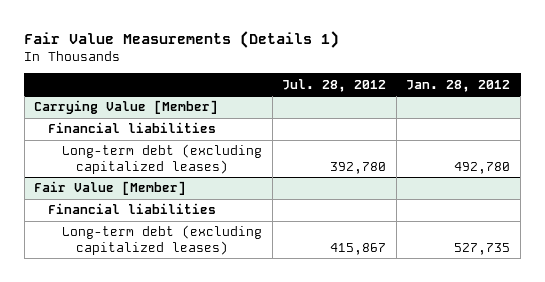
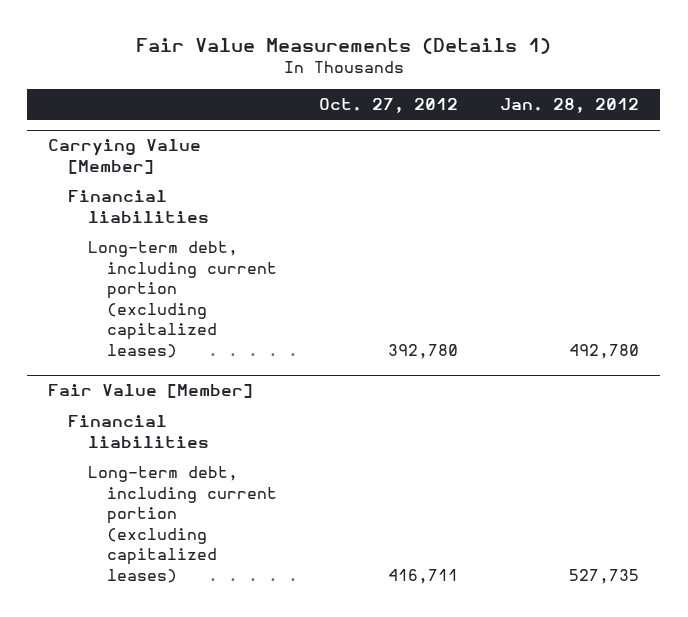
- | Jul. 28, 2012 | Jan. 28, 2012
+ | Oct. 27, 2012 | Jan. 28, 2012
@ Carrying Value [Member]
- Long-term debt (excluding capitalized leases) | 392,780 | 492,780
+ Long-term debt, including current portion (excluding capitalized leases) | 392,780 | 492,780
@ Fair Value [Member]
- Long-term debt (excluding capitalized leases) | 415,867 | 527,735
+ Long-term debt, including current portion (excluding capitalized leases) | 416,711 | 527,735

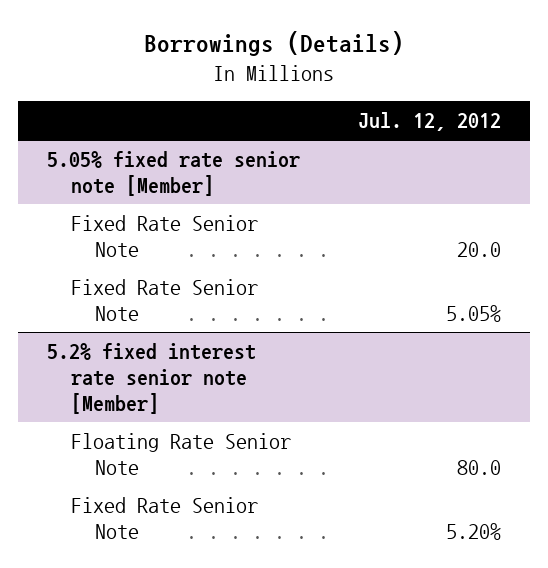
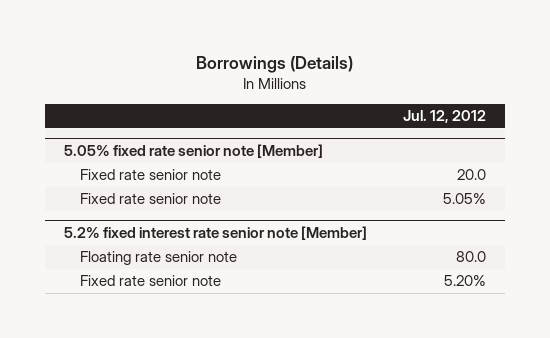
@ 5.05% fixed rate senior note [Member]
- Fixed Rate Senior Note | 20.0
- Fixed Rate Senior Note | 5.05%
+ Fixed rate senior note | 20.0
+ Fixed rate senior note | 5.05%
@ 5.2% fixed interest rate senior note [Member]
- Floating Rate Senior Note | 80.0
- Fixed Rate Senior Note | 5.20%
+ Floating rate senior note | 80.0
+ Fixed rate senior note | 5.20%

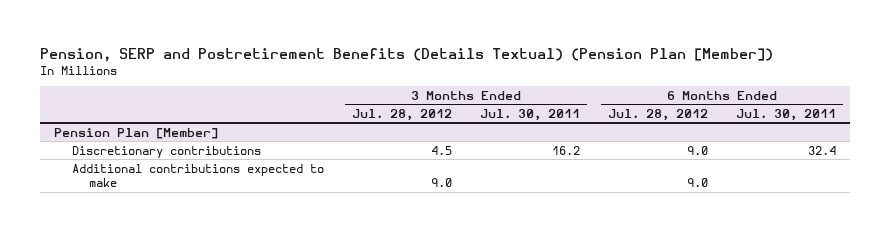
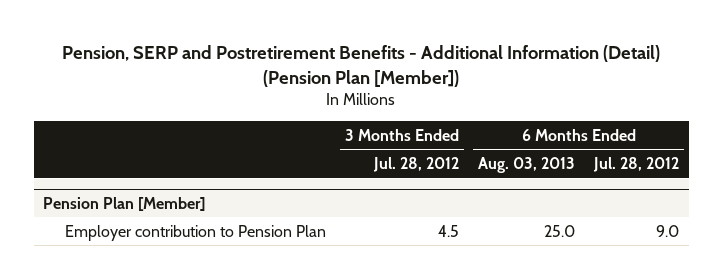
- Pension, SERP and Postretirement Benefits (Details Textual) (Pension Plan [Member])
+ Pension, SERP and Postretirement Benefits - Additional Information (Detail) (Pension Plan [Member])
- | 3 Months Ended Jul. 28, 2012 | 3 Months Ended Jul. 30, 2011 | 6 Months Ended Jul. 28, 2012 | 6 Months Ended Jul. 30, 2011
+ | 3 Months Ended Jul. 28, 2012 | 6 Months Ended Aug. 03, 2013 | 6 Months Ended Jul. 28, 2012
@ Pension Plan [Member]
- Discretionary contributions | 4.5 | 16.2 | 9.0 | 32.4
- Additional contributions expected to make | 9.0 | | 9.0 |
+ Employer contribution to Pension Plan | 4.5 | 25.0 | 9.0

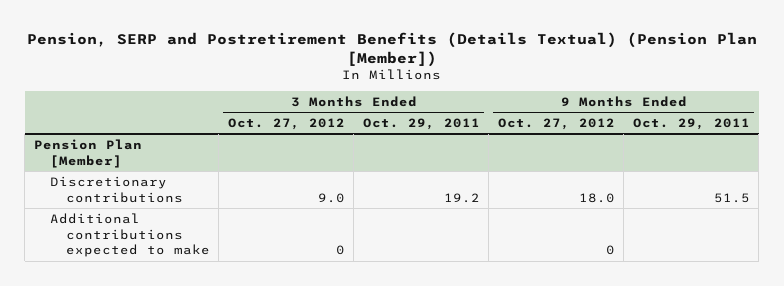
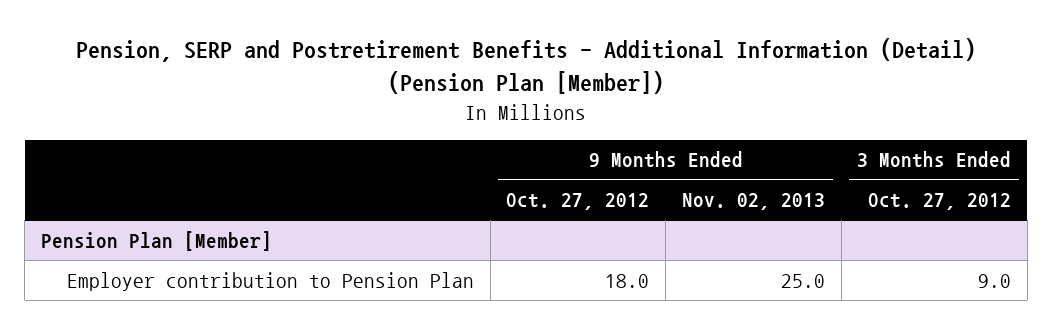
- Pension, SERP and Postretirement Benefits (Details Textual) (Pension Plan [Member])
+ Pension, SERP and Postretirement Benefits - Additional Information (Detail) (Pension Plan [Member])
- | 3 Months Ended Oct. 27, 2012 | 3 Months Ended Oct. 29, 2011 | 9 Months Ended Oct. 27, 2012 | 9 Months Ended Oct. 29, 2011
+ | 9 Months Ended Oct. 27, 2012 | 9 Months Ended Nov. 02, 2013 | 3 Months Ended Oct. 27, 2012
@ Pension Plan [Member]
- Discretionary contributions | 9.0 | 19.2 | 18.0 | 51.5
- Additional contributions expected to make | 0 | | 0 |
+ Employer contribution to Pension Plan | 18.0 | 25.0 | 9.0

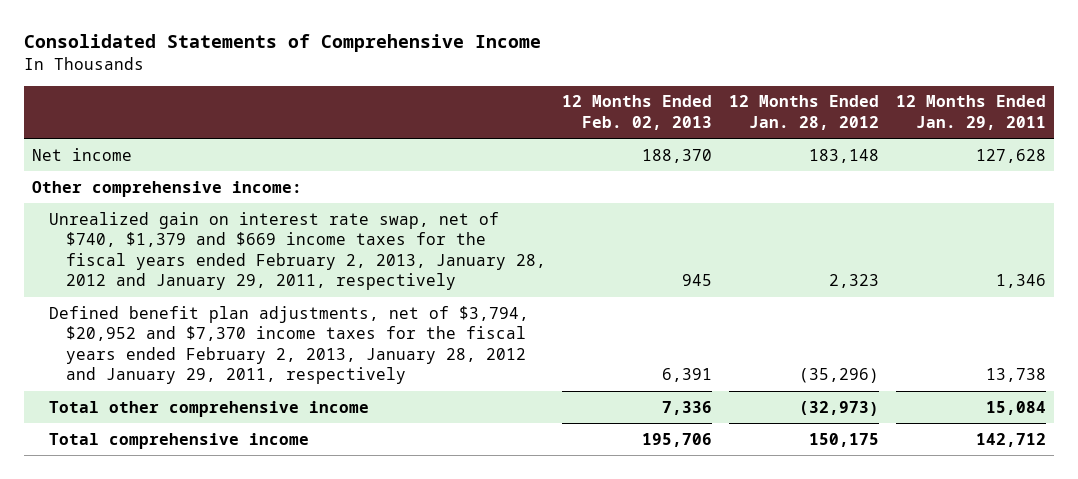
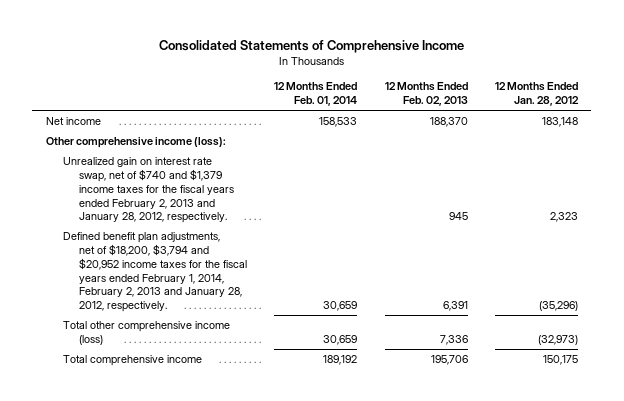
- | 12 Months Ended Feb. 02, 2013 | 12 Months Ended Jan. 28, 2012 | 12 Months Ended Jan. 29, 2011
+ | 12 Months Ended Feb. 01, 2014 | 12 Months Ended Feb. 02, 2013 | 12 Months Ended Jan. 28, 2012
- Other comprehensive income:
- Unrealized gain on interest rate swap, net of $740, $1,379 and $669 income taxes for the fiscal years ended February 2, 2013, January 28, 2012 and January 29, 2011, respectively | 945 | 2,323 | 1,346
- Defined benefit plan adjustments, net of $3,794, $20,952 and $7,370 income taxes for the fiscal years ended February 2, 2013, January 28, 2012 and January 29, 2011, respectively | 6,391 | (35,296) | 13,738
- Total other comprehensive income | 7,336 | (32,973) | 15,084
+ Other comprehensive income (loss):
+ Unrealized gain on interest rate swap, net of $740 and $1,379 income taxes for the fiscal years ended February 2, 2013 and January 28, 2012, respectively. | | 945 | 2,323
+ Defined benefit plan adjustments, net of $18,200, $3,794 and $20,952 income taxes for the fiscal years ended February 1, 2014, February 2, 2013 and January 28, 2012, respectively. | 30,659 | 6,391 | (35,296)
+ Total other comprehensive income (loss) | 30,659 | 7,336 | (32,973)

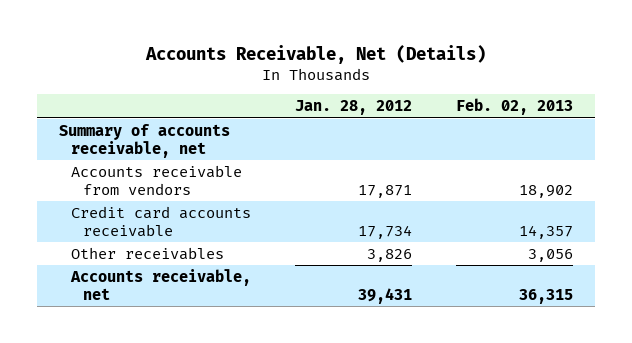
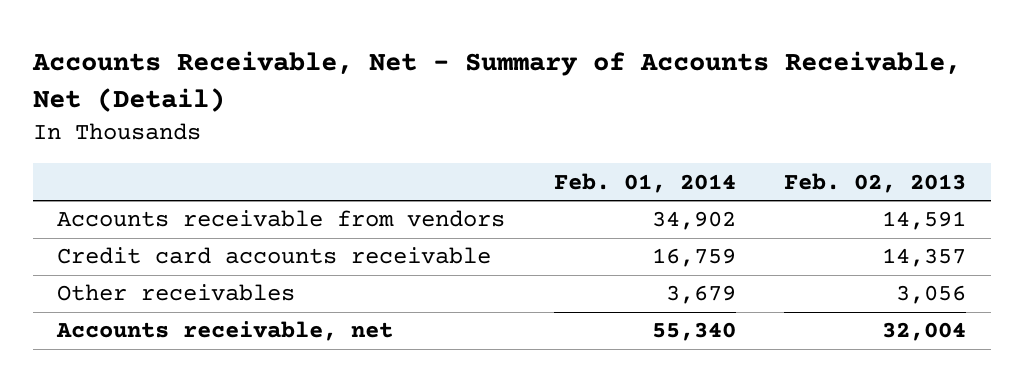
- Accounts Receivable, Net (Details)
+ Accounts Receivable, Net - Summary of Accounts Receivable, Net (Detail)
- | Jan. 28, 2012 | Feb. 02, 2013
+ | Feb. 01, 2014 | Feb. 02, 2013
- Summary of accounts receivable, net
- Accounts receivable from vendors | 17,871 | 18,902
+ Accounts receivable from vendors | 34,902 | 14,591
- Accounts receivable, net | 39,431 | 36,315
+ Accounts receivable, net | 55,340 | 32,004

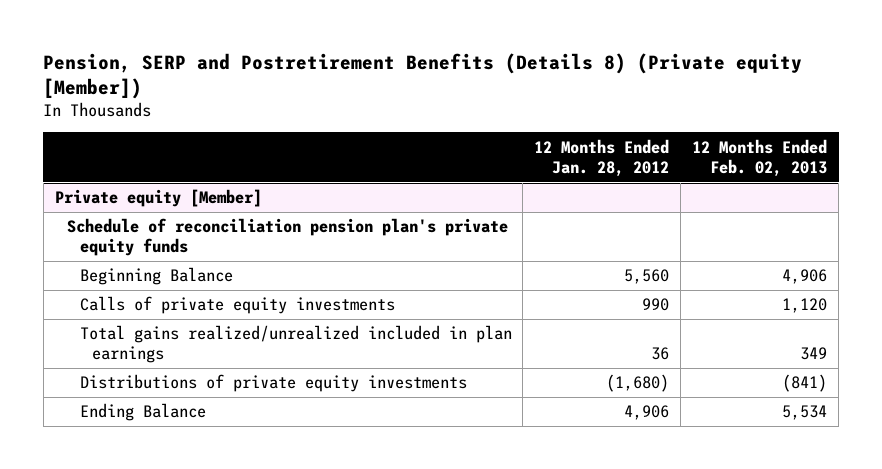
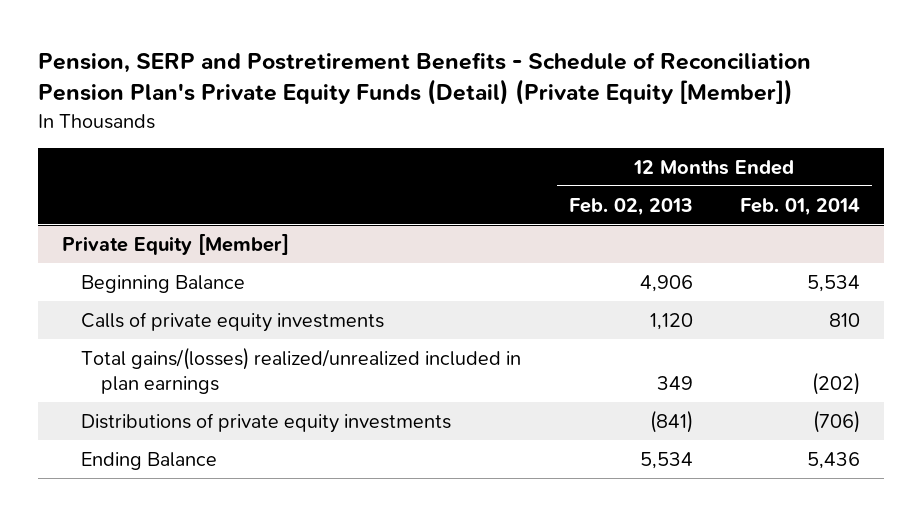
- Pension, SERP and Postretirement Benefits (Details 8) (Private equity [Member])
+ Pension, SERP and Postretirement Benefits - Schedule of Reconciliation Pension Plan's Private Equity Funds (Detail) (Private Equity [Member])
- | 12 Months Ended Jan. 28, 2012 | 12 Months Ended Feb. 02, 2013
+ | 12 Months Ended Feb. 02, 2013 | 12 Months Ended Feb. 01, 2014
- Private equity [Member]
- Schedule of reconciliation pension plan's private equity funds
+ Private Equity [Member]
- Total gains realized/unrealized included in plan earnings | 36 | 349
+ Total gains/(losses) realized/unrealized included in plan earnings | 349 | (202)

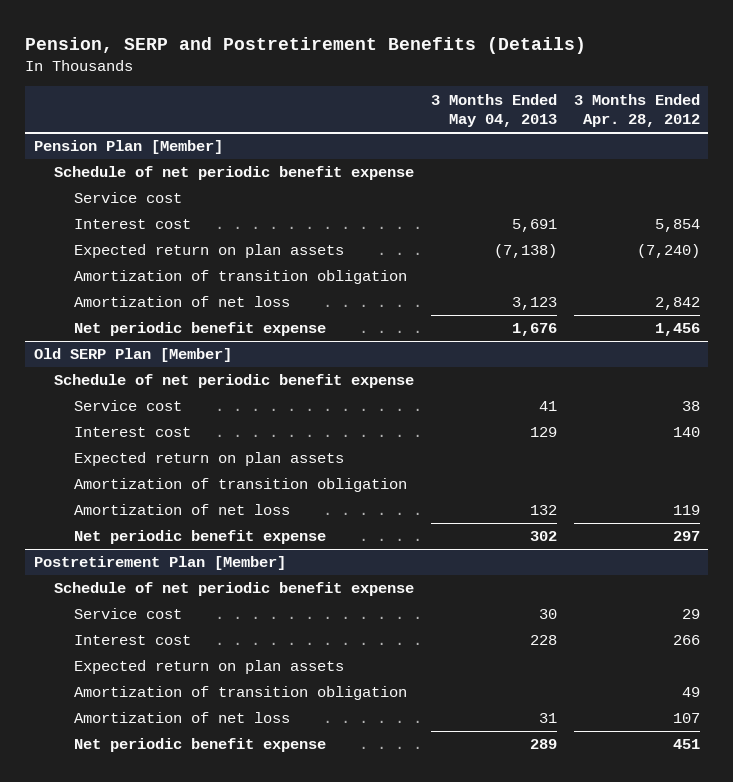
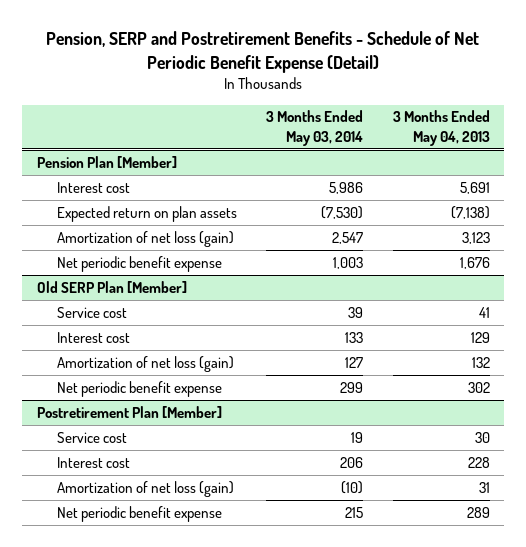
- Pension, SERP and Postretirement Benefits (Details)
+ Pension, SERP and Postretirement Benefits - Schedule of Net Periodic Benefit Expense (Detail)
- | 3 Months Ended May 04, 2013 | 3 Months Ended Apr. 28, 2012
+ | 3 Months Ended May 03, 2014 | 3 Months Ended May 04, 2013
@ Pension Plan [Member]
- Schedule of net periodic benefit expense
- Service cost
- Amortization of transition obligation
- Amortization of net loss | 3,123 | 2,842
+ Amortization of net loss (gain) | 2,547 | 3,123
@ Old SERP Plan [Member]
- Schedule of net periodic benefit expense
- Expected return on plan assets
- Amortization of transition obligation
- Amortization of net loss | 132 | 119
+ Amortization of net loss (gain) | 127 | 132
@ Postretirement Plan [Member]
- Schedule of net periodic benefit expense
- Expected return on plan assets
- Amortization of transition obligation | | 49
- Amortization of net loss | 31 | 107
+ Amortization of net loss (gain) | (10) | 31

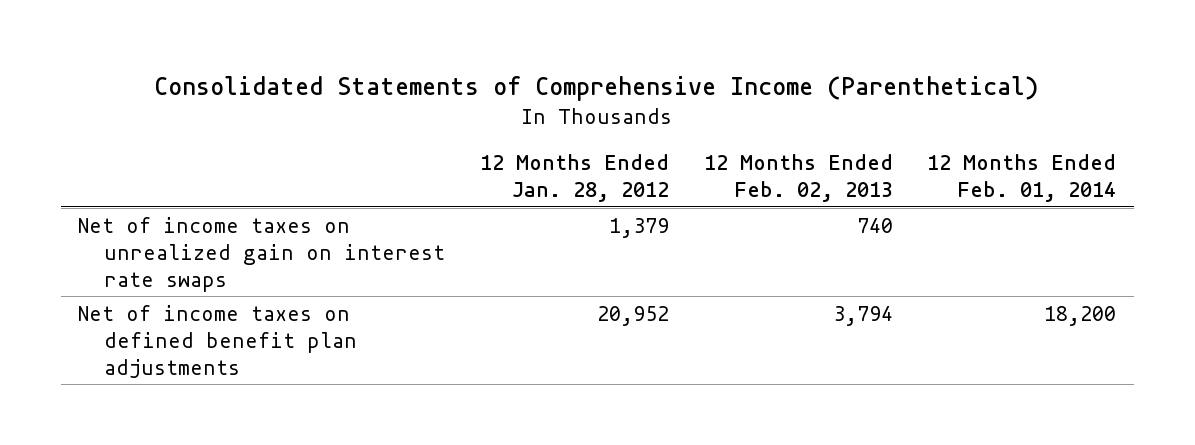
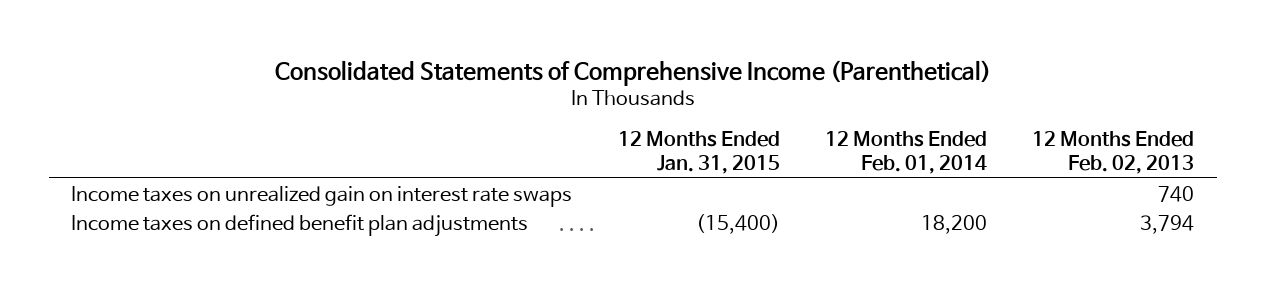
- | 12 Months Ended Jan. 28, 2012 | 12 Months Ended Feb. 02, 2013 | 12 Months Ended Feb. 01, 2014
+ | 12 Months Ended Jan. 31, 2015 | 12 Months Ended Feb. 01, 2014 | 12 Months Ended Feb. 02, 2013
- Net of income taxes on unrealized gain on interest rate swaps | 1,379 | 740 |
- Net of income taxes on defined benefit plan adjustments | 20,952 | 3,794 | 18,200
+ Income taxes on unrealized gain on interest rate swaps | | | 740
+ Income taxes on defined benefit plan adjustments | (15,400) | 18,200 | 3,794

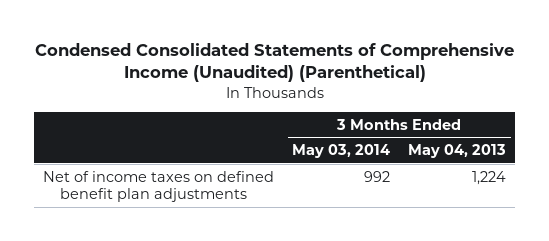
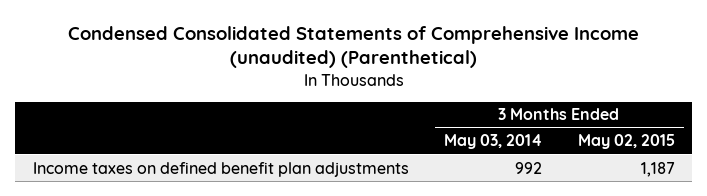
- Condensed Consolidated Statements of Comprehensive Income (Unaudited) (Parenthetical)
+ Condensed Consolidated Statements of Comprehensive Income (unaudited) (Parenthetical)
- | 3 Months Ended May 03, 2014 | 3 Months Ended May 04, 2013
+ | 3 Months Ended May 03, 2014 | 3 Months Ended May 02, 2015
- Net of income taxes on defined benefit plan adjustments | 992 | 1,224
+ Income taxes on defined benefit plan adjustments | 992 | 1,187

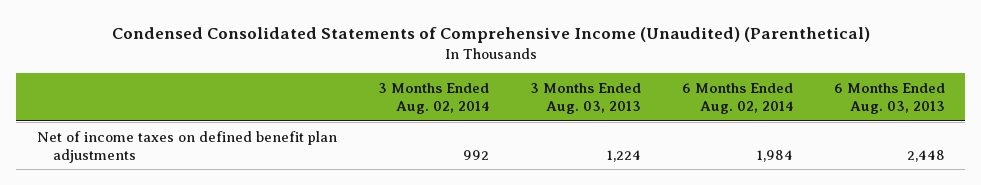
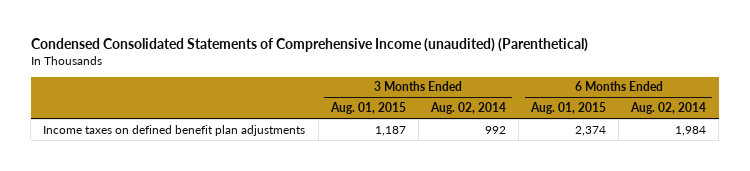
- Condensed Consolidated Statements of Comprehensive Income (Unaudited) (Parenthetical)
+ Condensed Consolidated Statements of Comprehensive Income (unaudited) (Parenthetical)
- | 3 Months Ended Aug. 02, 2014 | 3 Months Ended Aug. 03, 2013 | 6 Months Ended Aug. 02, 2014 | 6 Months Ended Aug. 03, 2013
+ | 3 Months Ended Aug. 01, 2015 | 3 Months Ended Aug. 02, 2014 | 6 Months Ended Aug. 01, 2015 | 6 Months Ended Aug. 02, 2014
- Net of income taxes on defined benefit plan adjustments | 992 | 1,224 | 1,984 | 2,448
+ Income taxes on defined benefit plan adjustments | 1,187 | 992 | 2,374 | 1,984

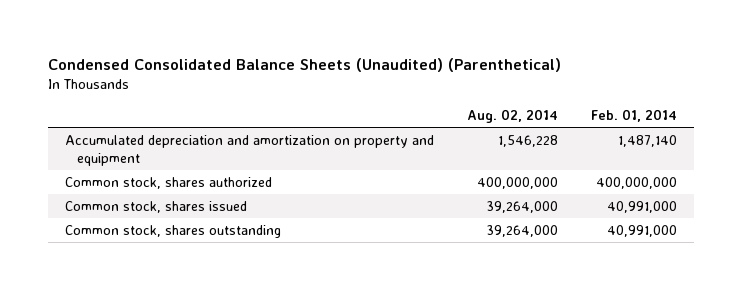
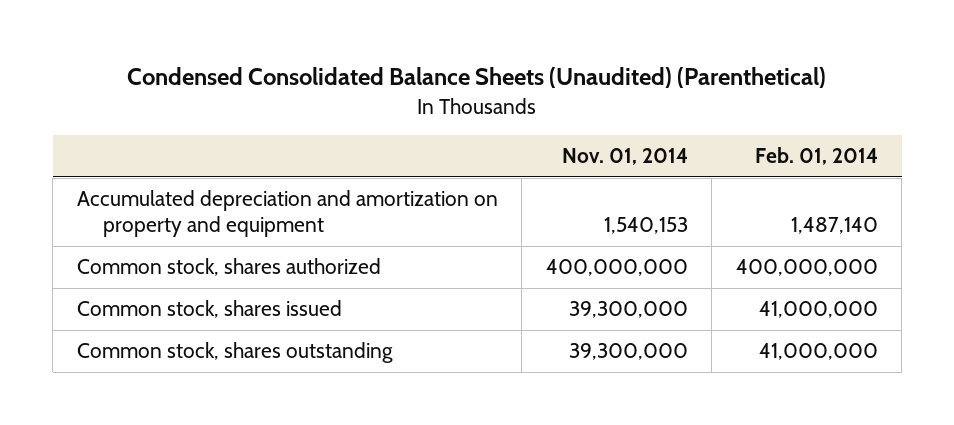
- | Aug. 02, 2014 | Feb. 01, 2014
+ | Nov. 01, 2014 | Feb. 01, 2014
- Common stock, shares issued | 39,264,000 | 40,991,000
- Common stock, shares outstanding | 39,264,000 | 40,991,000
+ Common stock, shares issued | 39,300,000 | 41,000,000
+ Common stock, shares outstanding | 39,300,000 | 41,000,000

